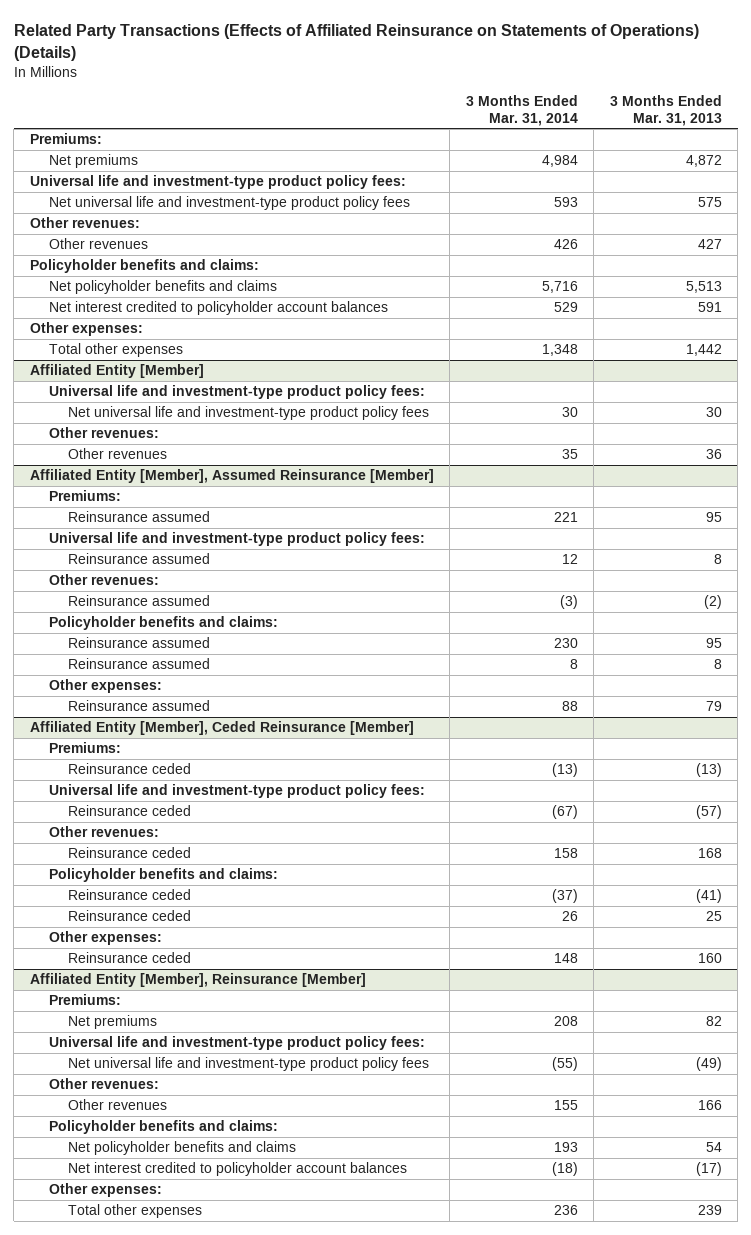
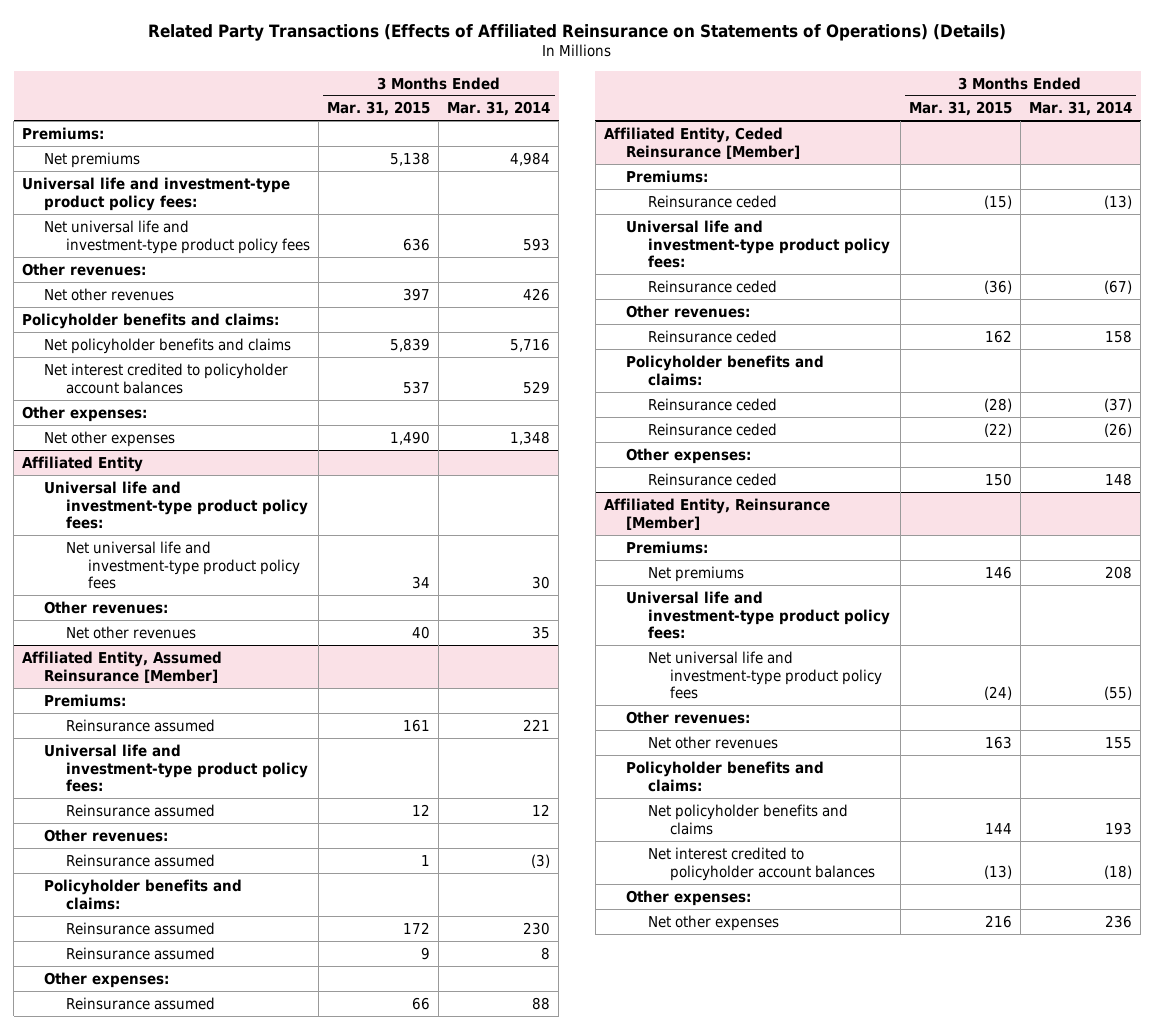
- | 3 Months Ended Mar. 31, 2014 | 3 Months Ended Mar. 31, 2013
+ | 3 Months Ended Mar. 31, 2015 | 3 Months Ended Mar. 31, 2014
- Other revenues | 426 | 427
+ Net other revenues | 397 | 426
- Total other expenses | 1,348 | 1,442
- Affiliated Entity [Member]
+ Net other expenses | 1,490 | 1,348
+ Affiliated Entity
- Other revenues | 35 | 36
- Affiliated Entity [Member], Assumed Reinsurance [Member]
+ Net other revenues | 40 | 35
+ Affiliated Entity, Assumed Reinsurance [Member]
- Affiliated Entity [Member], Ceded Reinsurance [Member]
+ Affiliated Entity, Ceded Reinsurance [Member]
- Reinsurance ceded | 26 | 25
+ Reinsurance ceded | (22) | (26)
- Affiliated Entity [Member], Reinsurance [Member]
+ Affiliated Entity, Reinsurance [Member]
- Other revenues | 155 | 166
+ Net other revenues | 163 | 155
- Total other expenses | 236 | 239
+ Net other expenses | 216 | 236

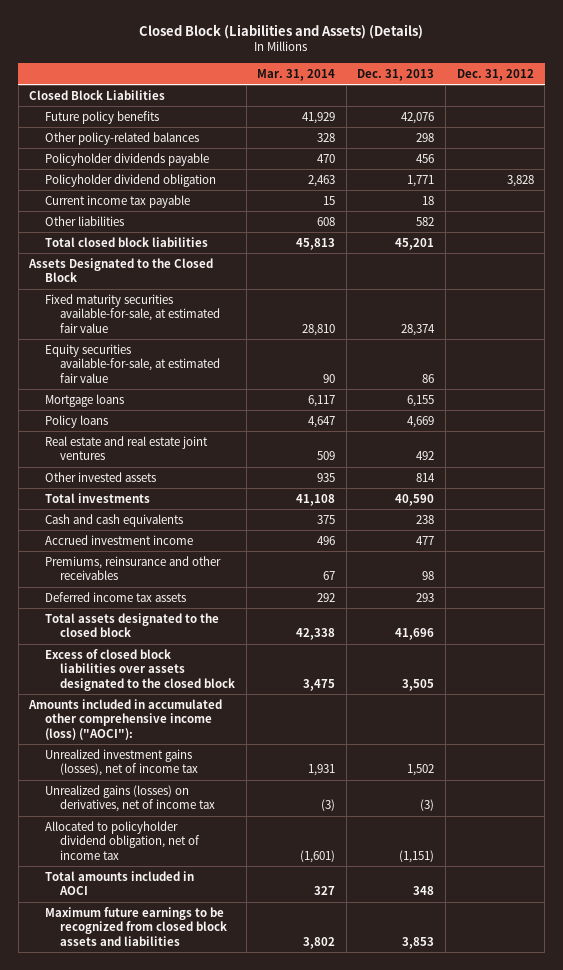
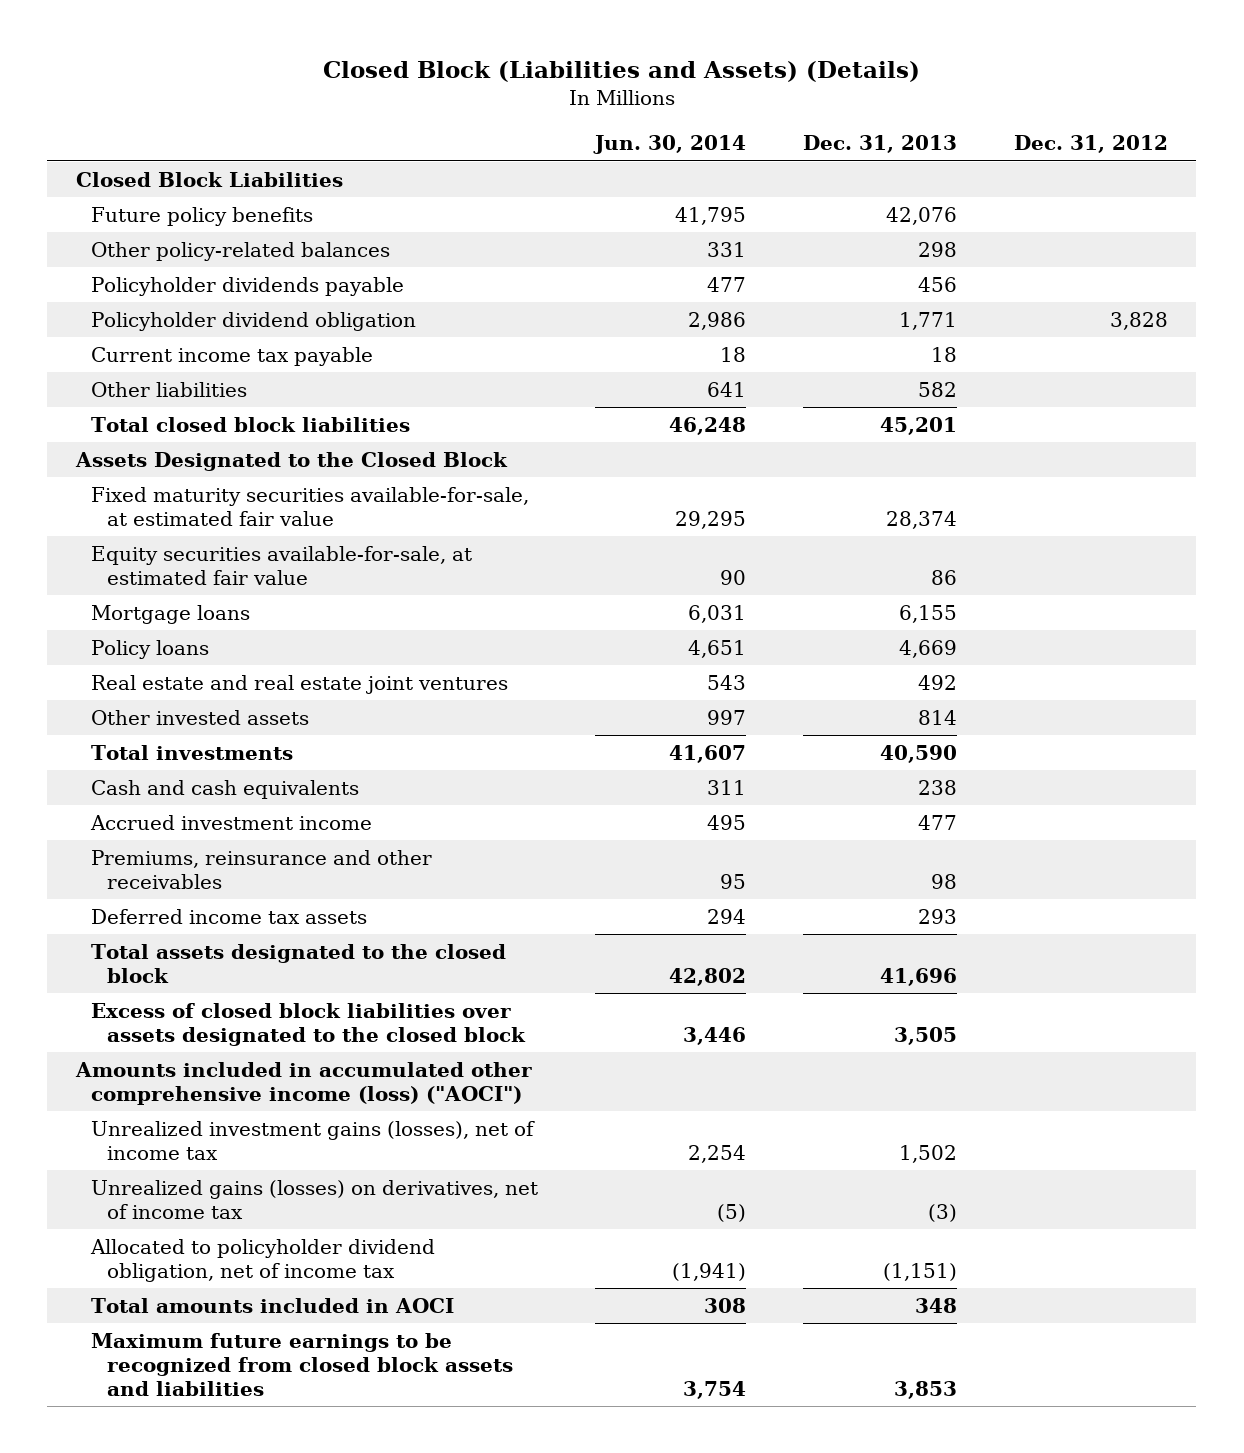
- | Mar. 31, 2014 | Dec. 31, 2013 | Dec. 31, 2012
+ | Jun. 30, 2014 | Dec. 31, 2013 | Dec. 31, 2012
- Amounts included in accumulated other comprehensive income (loss) ("AOCI"):
+ Amounts included in accumulated other comprehensive income (loss) ("AOCI")

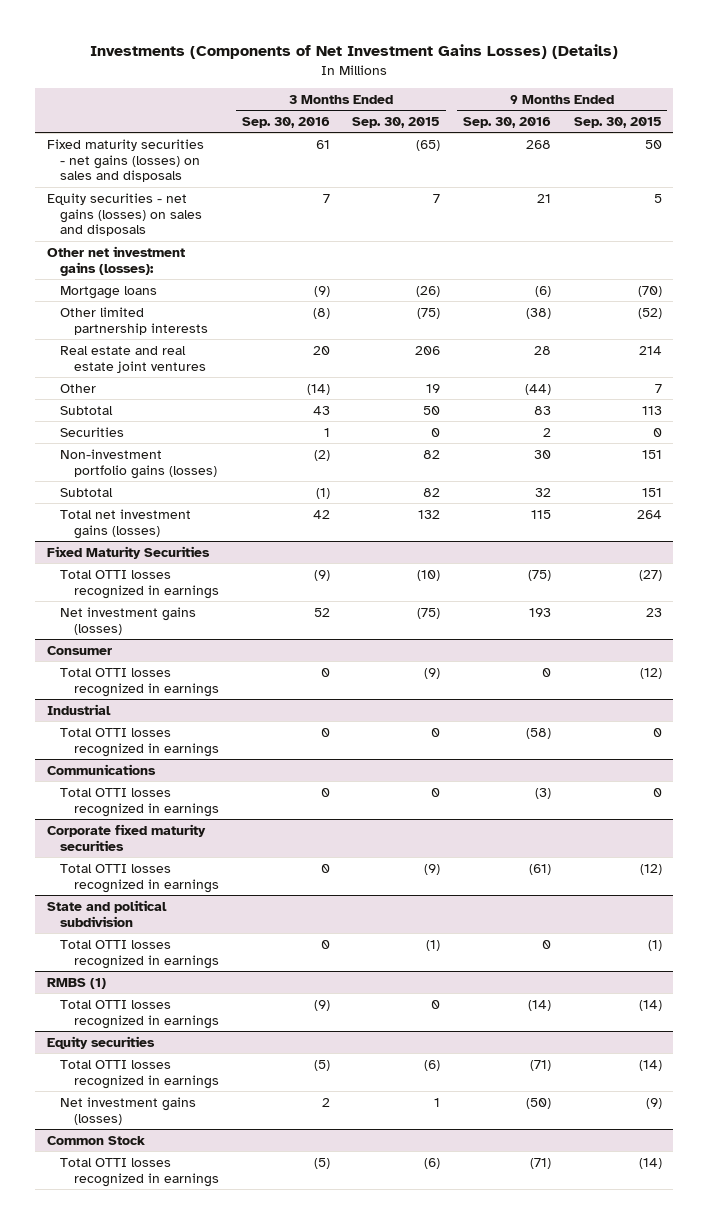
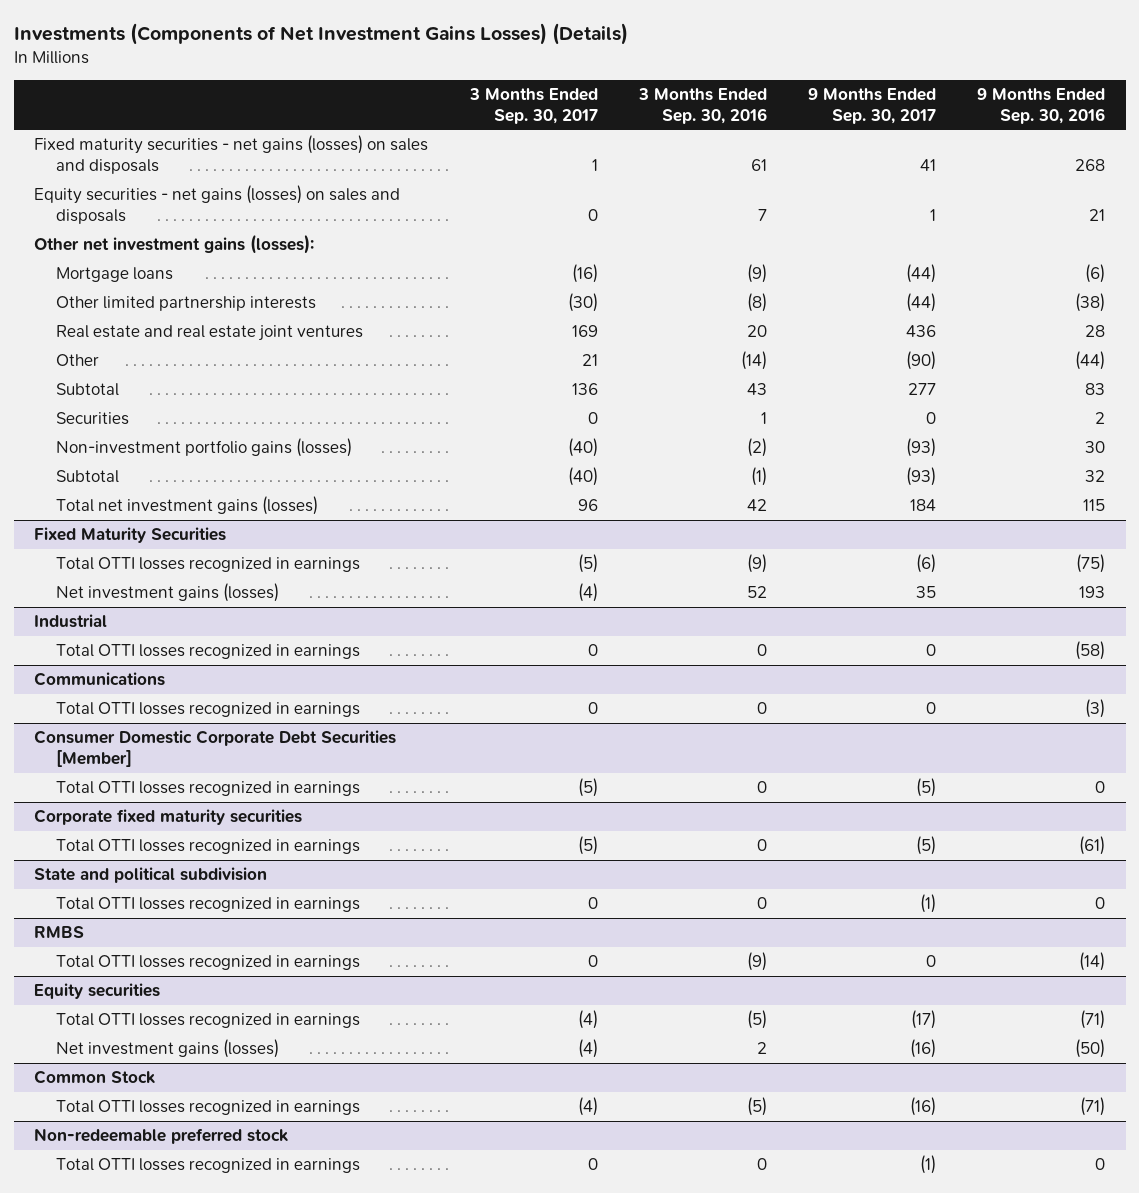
- | 3 Months Ended Sep. 30, 2016 | 3 Months Ended Sep. 30, 2015 | 9 Months Ended Sep. 30, 2016 | 9 Months Ended Sep. 30, 2015
+ | 3 Months Ended Sep. 30, 2017 | 3 Months Ended Sep. 30, 2016 | 9 Months Ended Sep. 30, 2017 | 9 Months Ended Sep. 30, 2016
- Consumer
- Total OTTI losses recognized in earnings | 0 | (9) | 0 | (12)
+ Consumer Domestic Corporate Debt Securities [Member]
+ Total OTTI losses recognized in earnings | (5) | 0 | (5) | 0
- RMBS (1)
+ RMBS
+ Non-redeemable preferred stock
+ Total OTTI losses recognized in earnings | 0 | 0 | (1) | 0

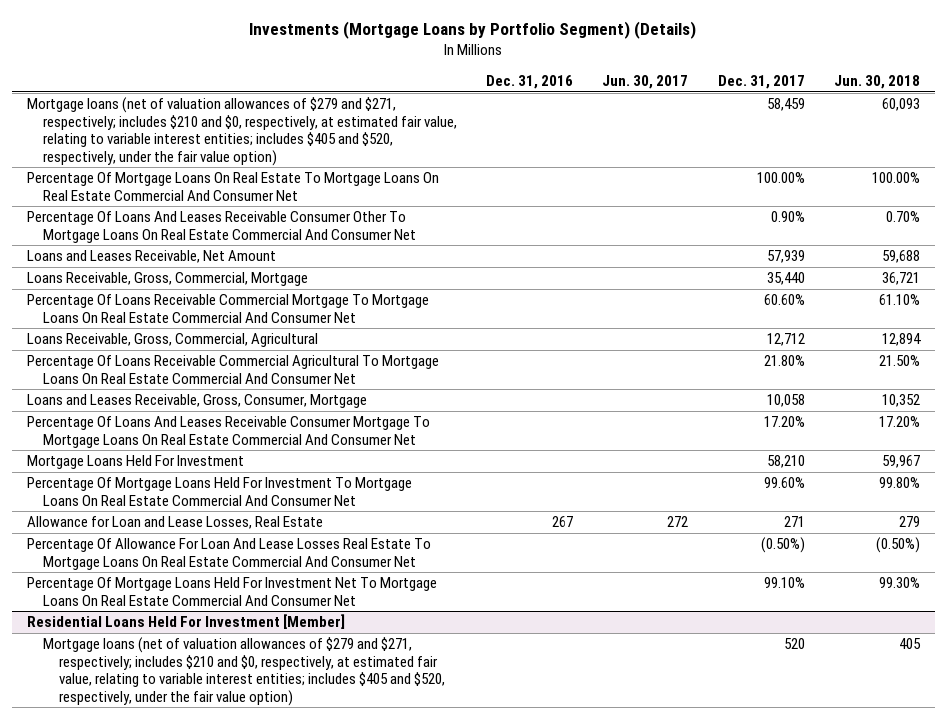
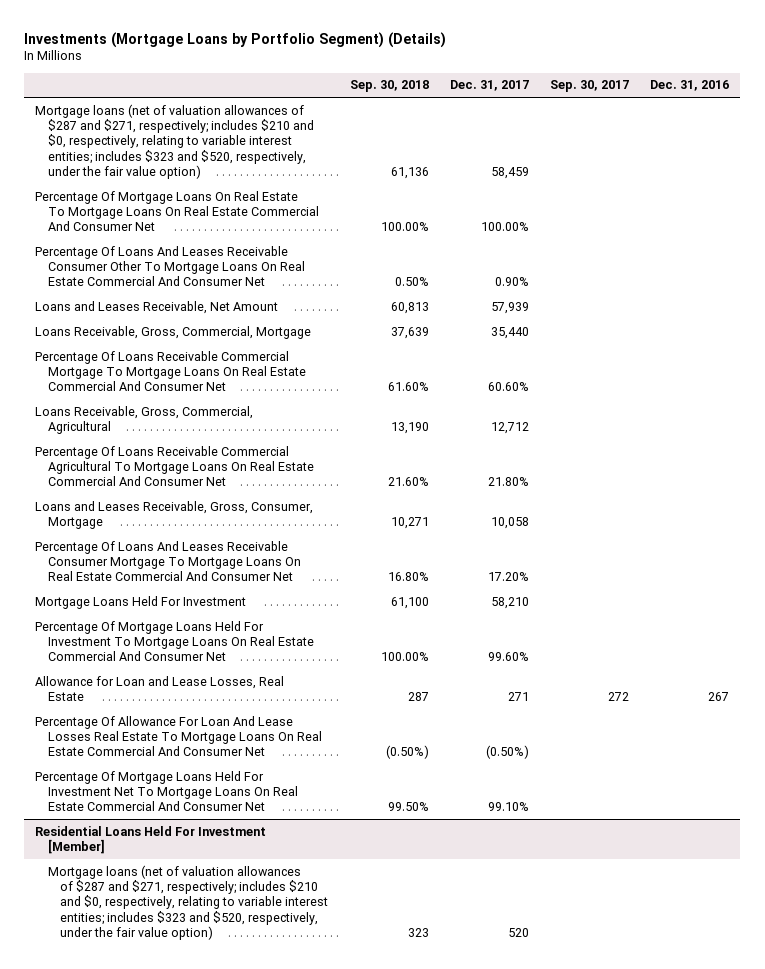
- | Dec. 31, 2016 | Jun. 30, 2017 | Dec. 31, 2017 | Jun. 30, 2018
+ | Sep. 30, 2018 | Dec. 31, 2017 | Sep. 30, 2017 | Dec. 31, 2016
- Mortgage loans (net of valuation allowances of $279 and $271, respectively; includes $210 and $0, respectively, at estimated fair value, relating to variable interest entities; includes $405 and $520, respectively, under the fair value option) | | | 58,459 | 60,093
+ Mortgage loans (net of valuation allowances of $287 and $271, respectively; includes $210 and $0, respectively, relating to variable interest entities; includes $323 and $520, respectively, under the fair value option) | 61,136 | 58,459 | |
@ Residential Loans Held For Investment [Member]
- Mortgage loans (net of valuation allowances of $279 and $271, respectively; includes $210 and $0, respectively, at estimated fair value, relating to variable interest entities; includes $405 and $520, respectively, under the fair value option) | | | 520 | 405
+ Mortgage loans (net of valuation allowances of $287 and $271, respectively; includes $210 and $0, respectively, relating to variable interest entities; includes $323 and $520, respectively, under the fair value option) | 323 | 520 | |

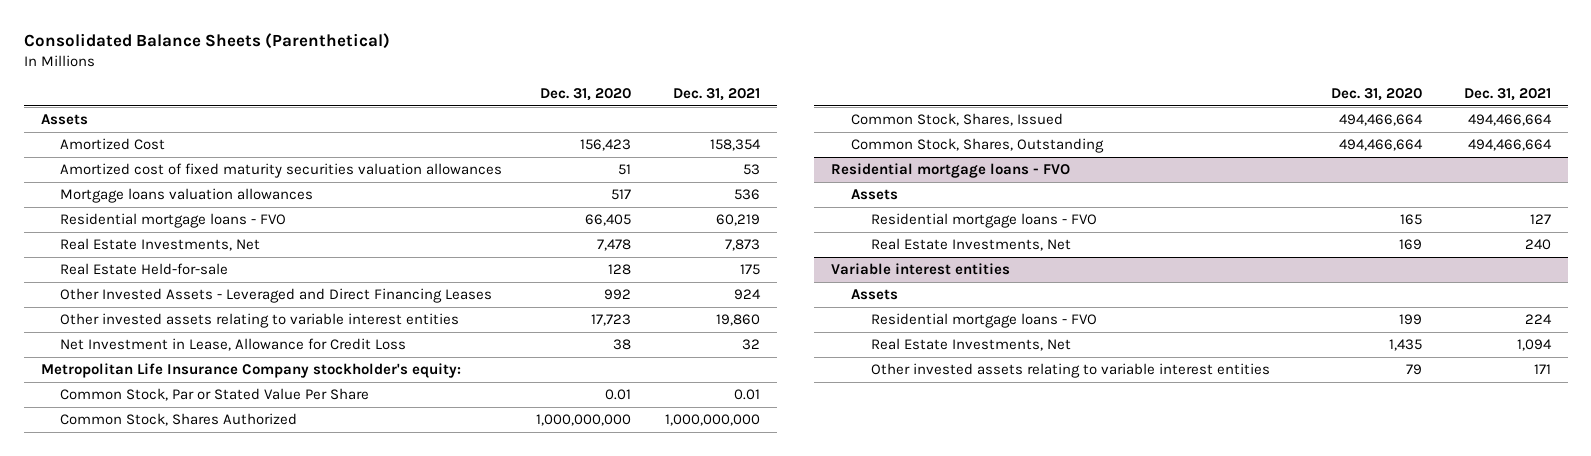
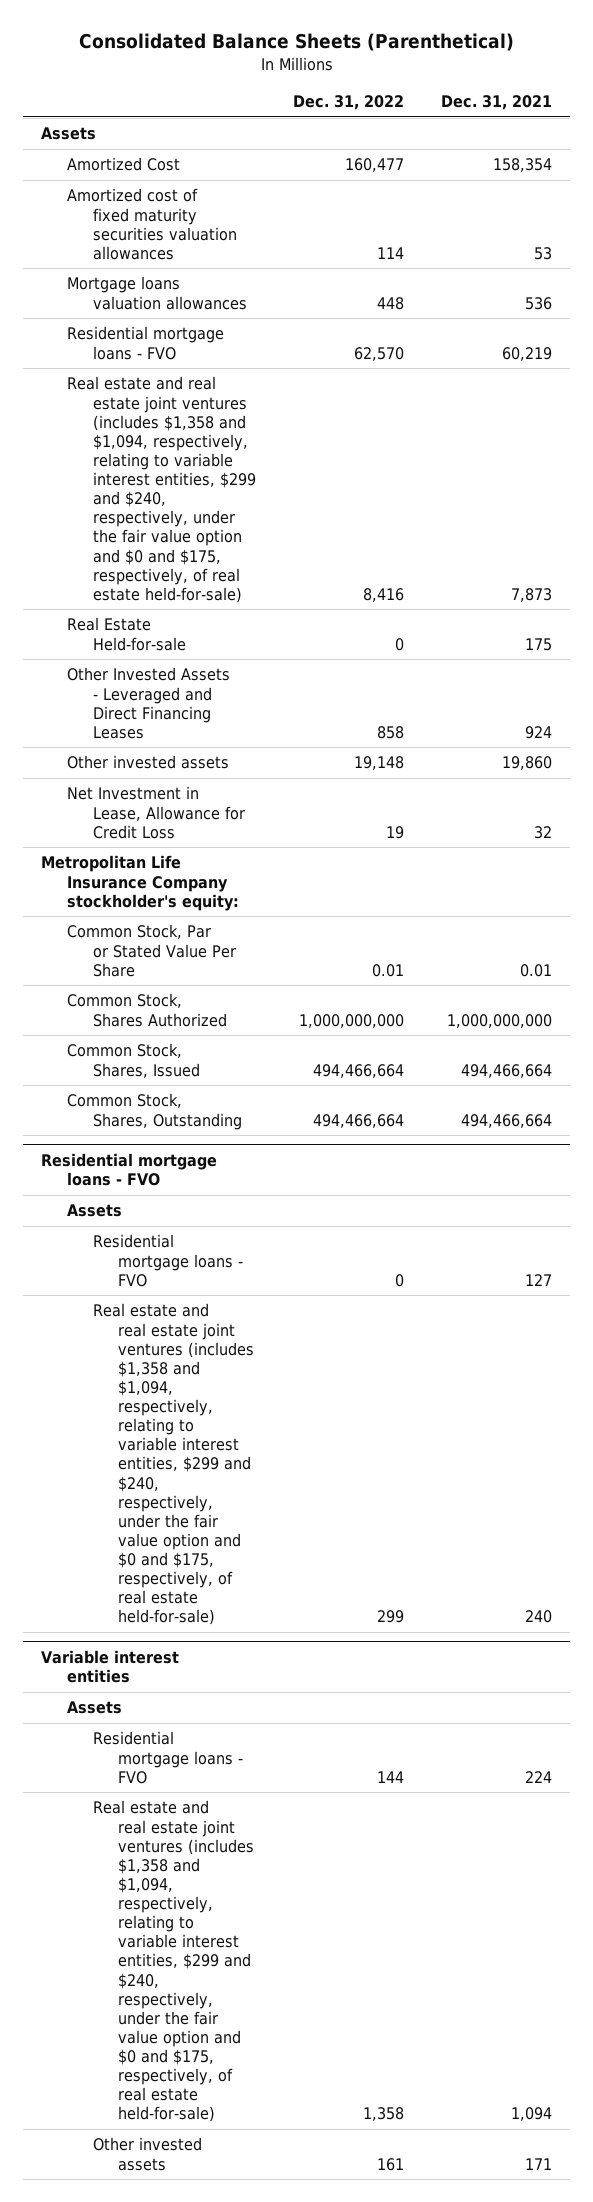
- | Dec. 31, 2020 | Dec. 31, 2021
+ | Dec. 31, 2022 | Dec. 31, 2021
- Real Estate Investments, Net | 7,478 | 7,873
+ Real estate and real estate joint ventures (includes $1,358 and $1,094, respectively, relating to variable interest entities, $299 and $240, respectively, under the fair value option and $0 and $175, respectively, of real estate held-for-sale) | 8,416 | 7,873
- Other invested assets relating to variable interest entities | 17,723 | 19,860
+ Other invested assets | 19,148 | 19,860
@ Residential mortgage loans - FVO
- Real Estate Investments, Net | 169 | 240
+ Real estate and real estate joint ventures (includes $1,358 and $1,094, respectively, relating to variable interest entities, $299 and $240, respectively, under the fair value option and $0 and $175, respectively, of real estate held-for-sale) | 299 | 240
@ Variable interest entities
- Real Estate Investments, Net | 1,435 | 1,094
- Other invested assets relating to variable interest entities | 79 | 171
+ Real estate and real estate joint ventures (includes $1,358 and $1,094, respectively, relating to variable interest entities, $299 and $240, respectively, under the fair value option and $0 and $175, respectively, of real estate held-for-sale) | 1,358 | 1,094
+ Other invested assets | 161 | 171

